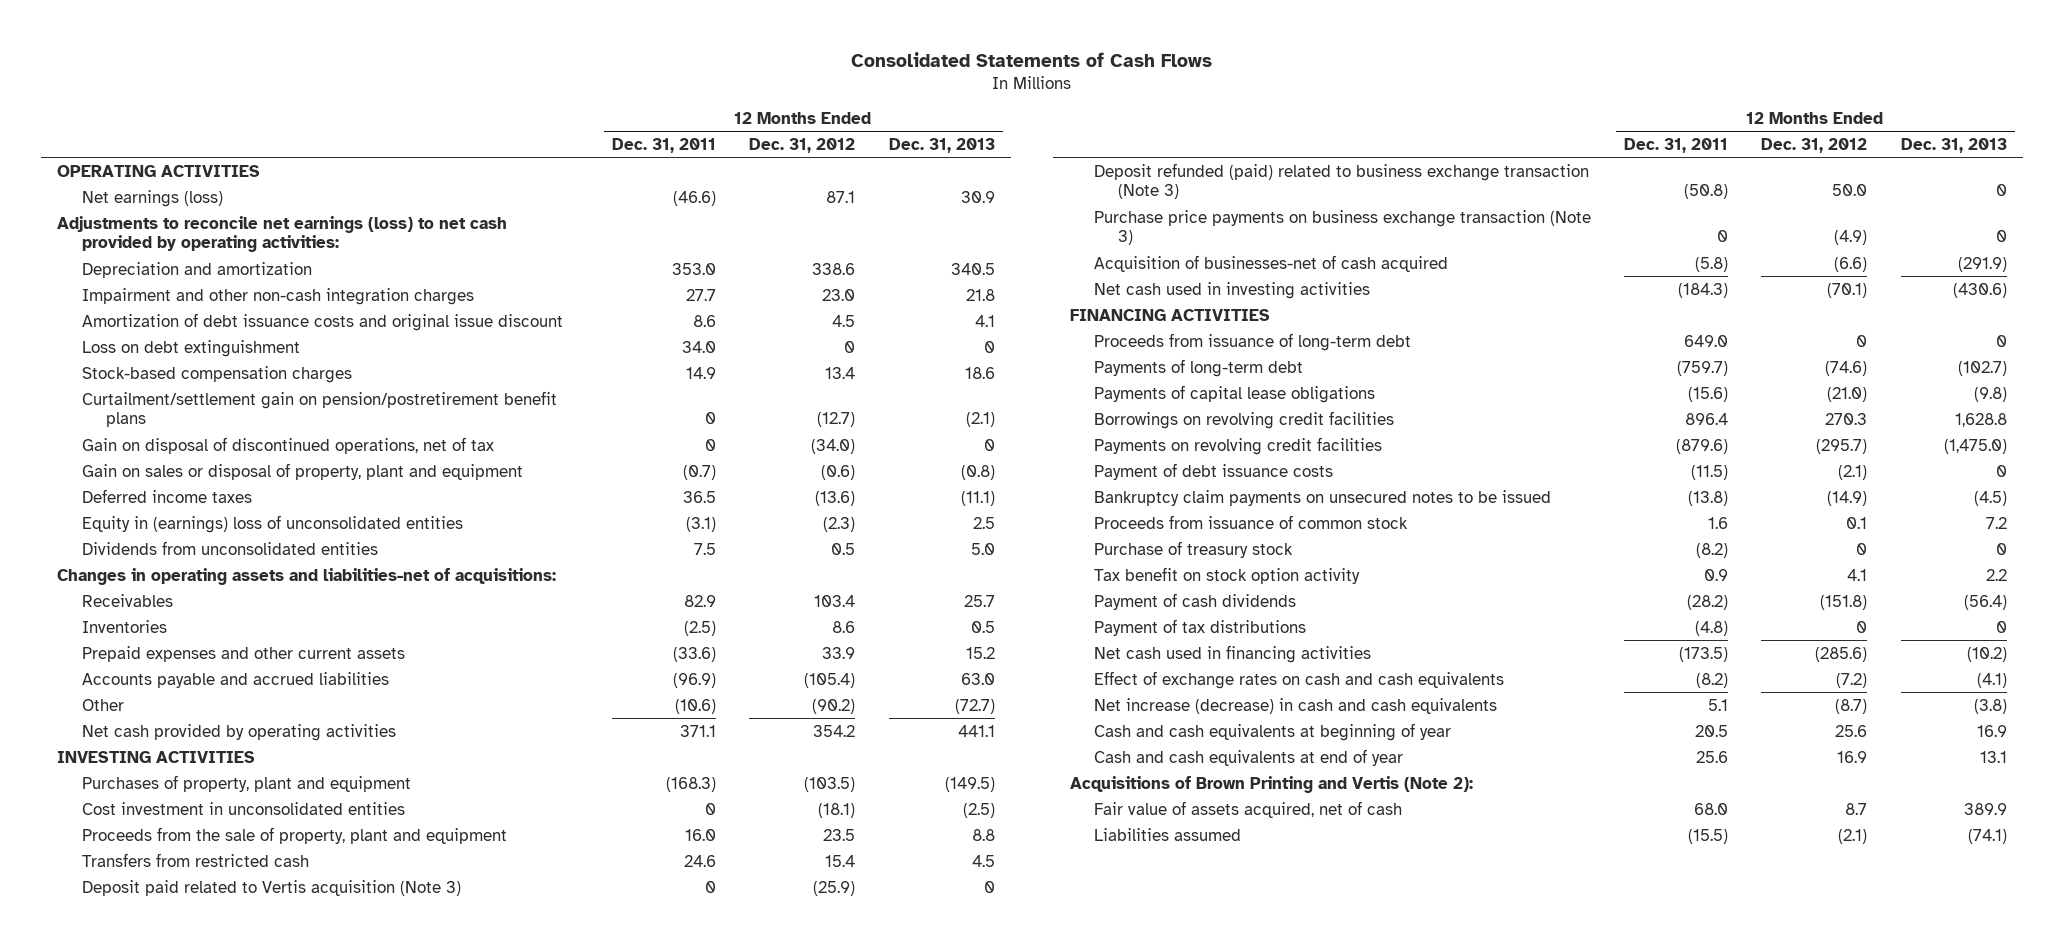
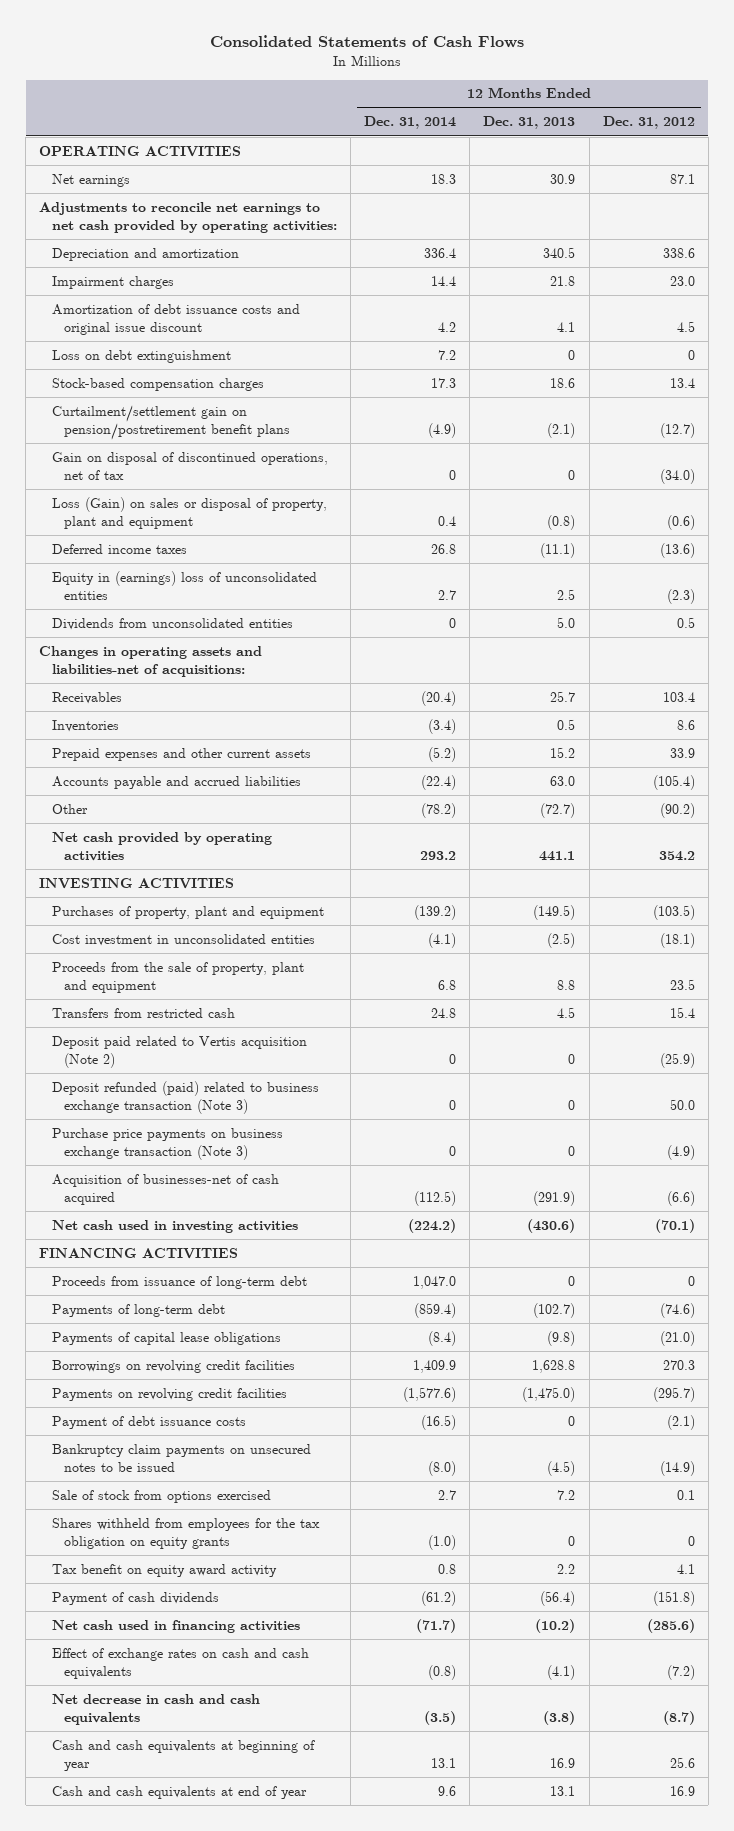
- | 12 Months Ended Dec. 31, 2011 | 12 Months Ended Dec. 31, 2012 | 12 Months Ended Dec. 31, 2013
+ | 12 Months Ended Dec. 31, 2014 | 12 Months Ended Dec. 31, 2013 | 12 Months Ended Dec. 31, 2012
- Net earnings (loss) | (46.6) | 87.1 | 30.9
- Adjustments to reconcile net earnings (loss) to net cash provided by operating activities:
+ Net earnings | 18.3 | 30.9 | 87.1
+ Adjustments to reconcile net earnings to net cash provided by operating activities:
- Impairment and other non-cash integration charges | 27.7 | 23.0 | 21.8
+ Impairment charges | 14.4 | 21.8 | 23.0
- Gain on sales or disposal of property, plant and equipment | (0.7) | (0.6) | (0.8)
+ Loss (Gain) on sales or disposal of property, plant and equipment | 0.4 | (0.8) | (0.6)
- Deposit paid related to Vertis acquisition (Note 3) | 0 | (25.9) | 0
+ Deposit paid related to Vertis acquisition (Note 2) | 0 | 0 | (25.9)
- Proceeds from issuance of common stock | 1.6 | 0.1 | 7.2
- Purchase of treasury stock | (8.2) | 0 | 0
- Tax benefit on stock option activity | 0.9 | 4.1 | 2.2
+ Sale of stock from options exercised | 2.7 | 7.2 | 0.1
+ Shares withheld from employees for the tax obligation on equity grants | (1.0) | 0 | 0
+ Tax benefit on equity award activity | 0.8 | 2.2 | 4.1
- Payment of tax distributions | (4.8) | 0 | 0
- Net increase (decrease) in cash and cash equivalents | 5.1 | (8.7) | (3.8)
+ Net decrease in cash and cash equivalents | (3.5) | (3.8) | (8.7)
- Acquisitions of Brown Printing and Vertis (Note 2):
- Fair value of assets acquired, net of cash | 68.0 | 8.7 | 389.9
- Liabilities assumed | (15.5) | (2.1) | (74.1)

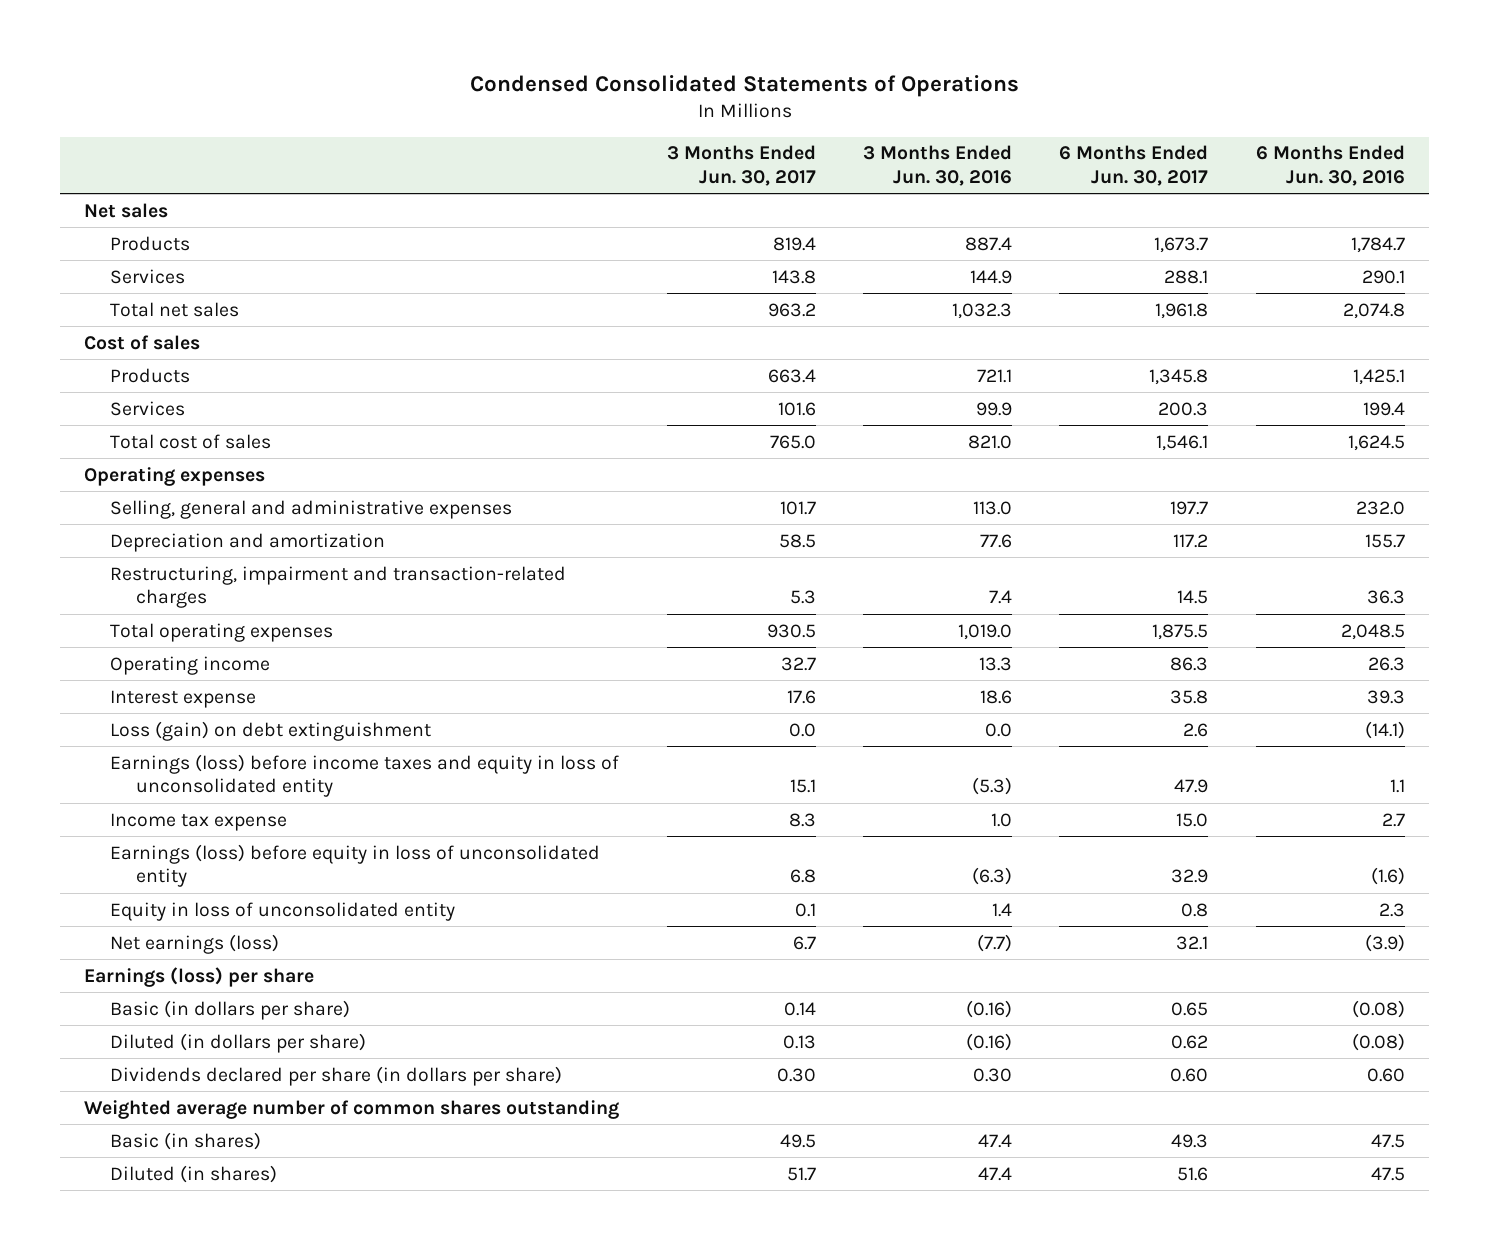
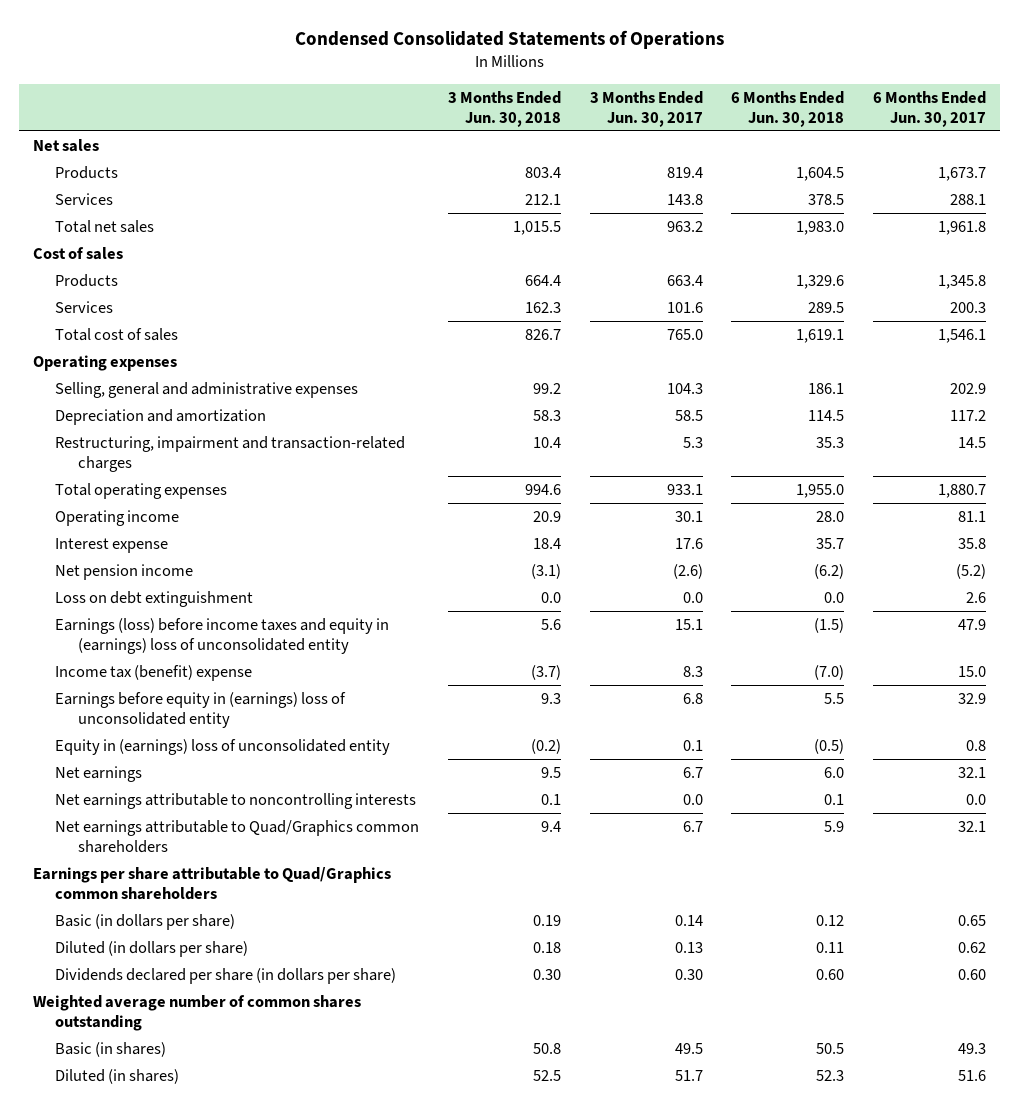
- | 3 Months Ended Jun. 30, 2017 | 3 Months Ended Jun. 30, 2016 | 6 Months Ended Jun. 30, 2017 | 6 Months Ended Jun. 30, 2016
+ | 3 Months Ended Jun. 30, 2018 | 3 Months Ended Jun. 30, 2017 | 6 Months Ended Jun. 30, 2018 | 6 Months Ended Jun. 30, 2017
- Selling, general and administrative expenses | 101.7 | 113.0 | 197.7 | 232.0
+ Selling, general and administrative expenses | 99.2 | 104.3 | 186.1 | 202.9
- Total operating expenses | 930.5 | 1,019.0 | 1,875.5 | 2,048.5
- Operating income | 32.7 | 13.3 | 86.3 | 26.3
+ Total operating expenses | 994.6 | 933.1 | 1,955.0 | 1,880.7
+ Operating income | 20.9 | 30.1 | 28.0 | 81.1
- Loss (gain) on debt extinguishment | 0.0 | 0.0 | 2.6 | (14.1)
- Earnings (loss) before income taxes and equity in loss of unconsolidated entity | 15.1 | (5.3) | 47.9 | 1.1
- Income tax expense | 8.3 | 1.0 | 15.0 | 2.7
- Earnings (loss) before equity in loss of unconsolidated entity | 6.8 | (6.3) | 32.9 | (1.6)
- Equity in loss of unconsolidated entity | 0.1 | 1.4 | 0.8 | 2.3
- Net earnings (loss) | 6.7 | (7.7) | 32.1 | (3.9)
- Earnings (loss) per share
+ Net pension income | (3.1) | (2.6) | (6.2) | (5.2)
+ Loss on debt extinguishment | 0.0 | 0.0 | 0.0 | 2.6
+ Earnings (loss) before income taxes and equity in (earnings) loss of unconsolidated entity | 5.6 | 15.1 | (1.5) | 47.9
+ Income tax (benefit) expense | (3.7) | 8.3 | (7.0) | 15.0
+ Earnings before equity in (earnings) loss of unconsolidated entity | 9.3 | 6.8 | 5.5 | 32.9
+ Equity in (earnings) loss of unconsolidated entity | (0.2) | 0.1 | (0.5) | 0.8
+ Net earnings | 9.5 | 6.7 | 6.0 | 32.1
+ Net earnings attributable to noncontrolling interests | 0.1 | 0.0 | 0.1 | 0.0
+ Net earnings attributable to Quad/Graphics common shareholders | 9.4 | 6.7 | 5.9 | 32.1
+ Earnings per share attributable to Quad/Graphics common shareholders

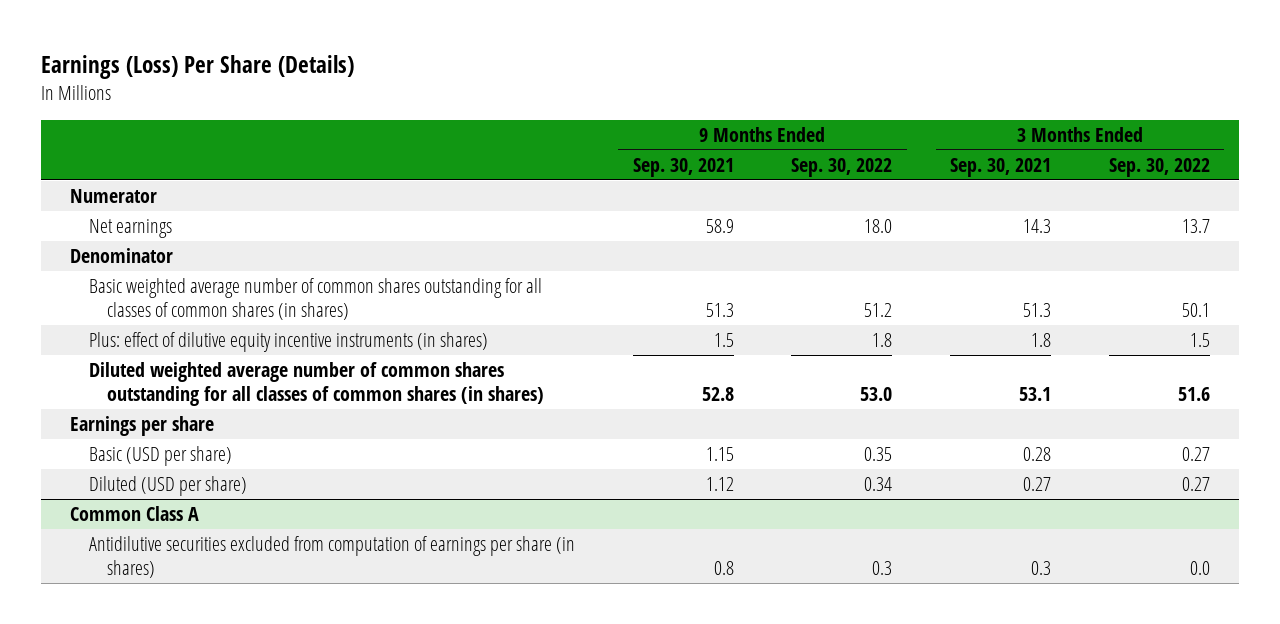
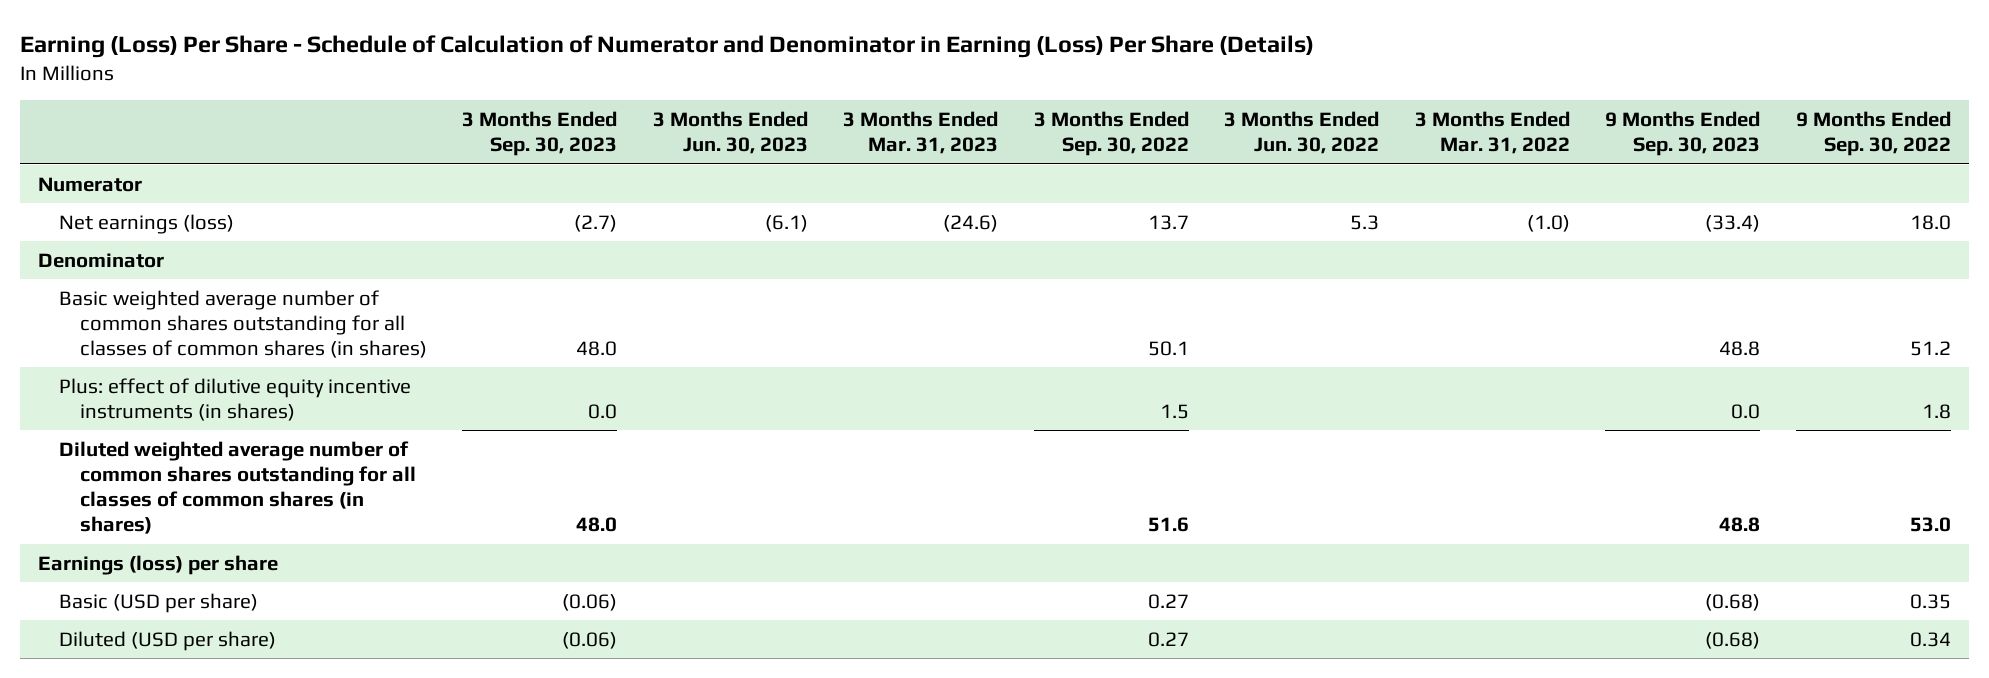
- Earnings (Loss) Per Share (Details)
+ Earning (Loss) Per Share - Schedule of Calculation of Numerator and Denominator in Earning (Loss) Per Share (Details)
- | 9 Months Ended Sep. 30, 2021 | 9 Months Ended Sep. 30, 2022 | 3 Months Ended Sep. 30, 2021 | 3 Months Ended Sep. 30, 2022
+ | 3 Months Ended Sep. 30, 2023 | 3 Months Ended Jun. 30, 2023 | 3 Months Ended Mar. 31, 2023 | 3 Months Ended Sep. 30, 2022 | 3 Months Ended Jun. 30, 2022 | 3 Months Ended Mar. 31, 2022 | 9 Months Ended Sep. 30, 2023 | 9 Months Ended Sep. 30, 2022
- Net earnings | 58.9 | 18.0 | 14.3 | 13.7
+ Net earnings (loss) | (2.7) | (6.1) | (24.6) | 13.7 | 5.3 | (1.0) | (33.4) | 18.0
- Earnings per share
+ Earnings (loss) per share
- Common Class A
- Antidilutive securities excluded from computation of earnings per share (in shares) | 0.8 | 0.3 | 0.3 | 0.0

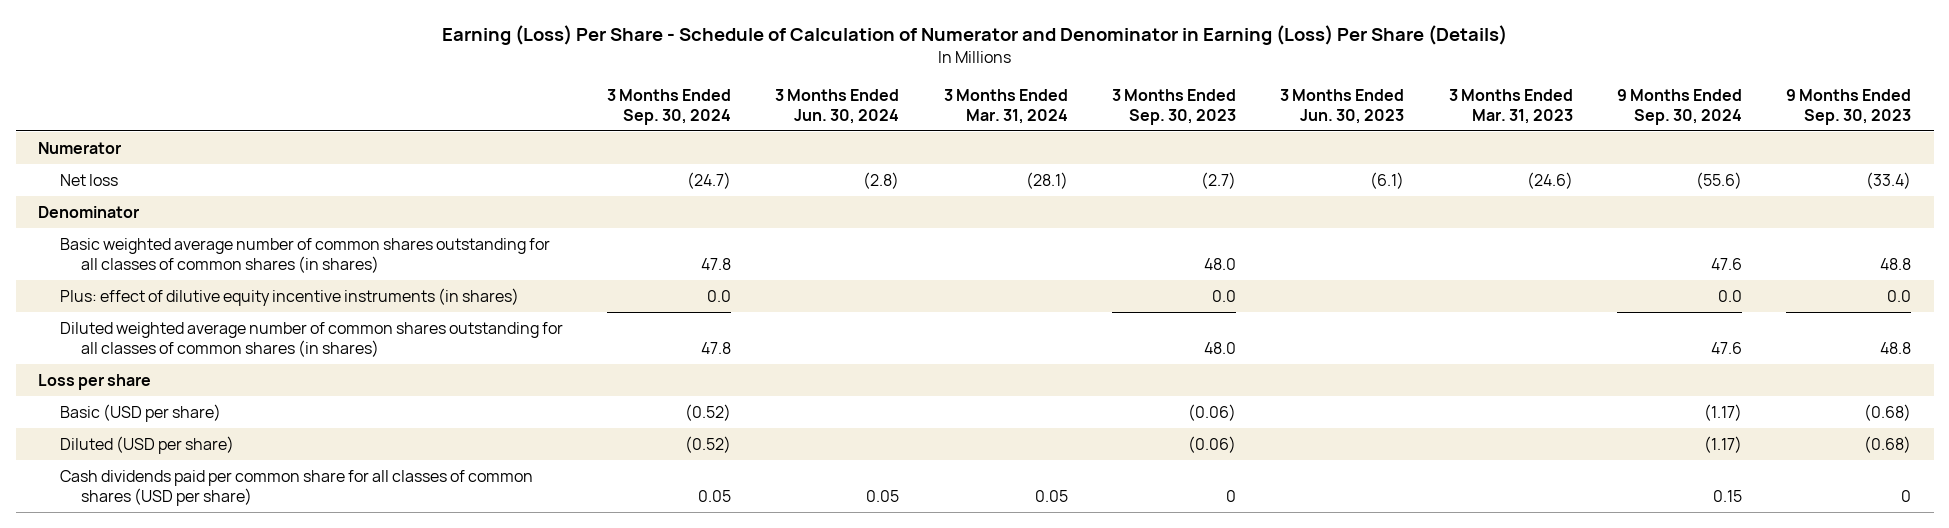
- | 3 Months Ended Sep. 30, 2023 | 3 Months Ended Jun. 30, 2023 | 3 Months Ended Mar. 31, 2023 | 3 Months Ended Sep. 30, 2022 | 3 Months Ended Jun. 30, 2022 | 3 Months Ended Mar. 31, 2022 | 9 Months Ended Sep. 30, 2023 | 9 Months Ended Sep. 30, 2022
+ | 3 Months Ended Sep. 30, 2024 | 3 Months Ended Jun. 30, 2024 | 3 Months Ended Mar. 31, 2024 | 3 Months Ended Sep. 30, 2023 | 3 Months Ended Jun. 30, 2023 | 3 Months Ended Mar. 31, 2023 | 9 Months Ended Sep. 30, 2024 | 9 Months Ended Sep. 30, 2023
- Net earnings (loss) | (2.7) | (6.1) | (24.6) | 13.7 | 5.3 | (1.0) | (33.4) | 18.0
+ Net loss | (24.7) | (2.8) | (28.1) | (2.7) | (6.1) | (24.6) | (55.6) | (33.4)
- Earnings (loss) per share
+ Loss per share
+ Cash dividends paid per common share for all classes of common shares (USD per share) | 0.05 | 0.05 | 0.05 | 0 | | | 0.15 | 0

